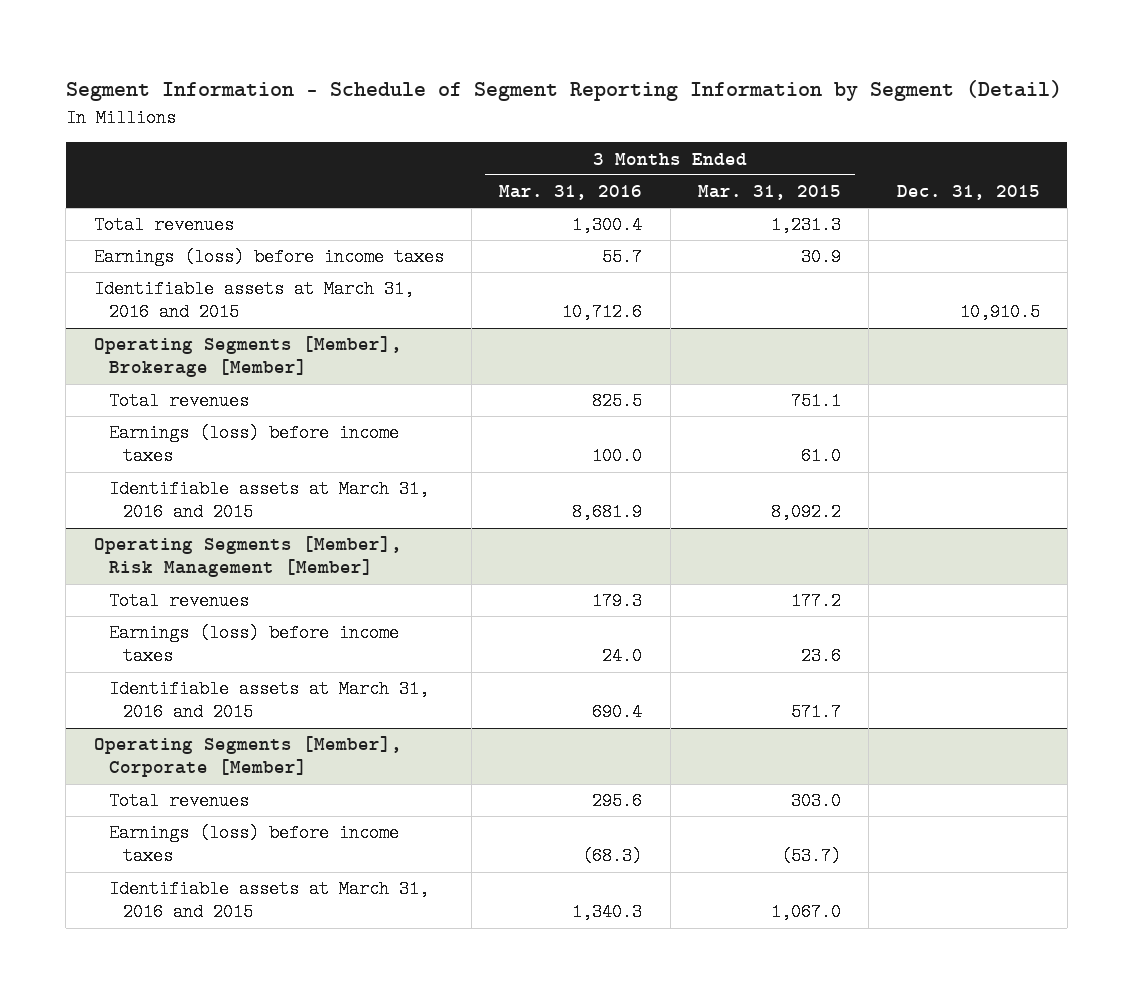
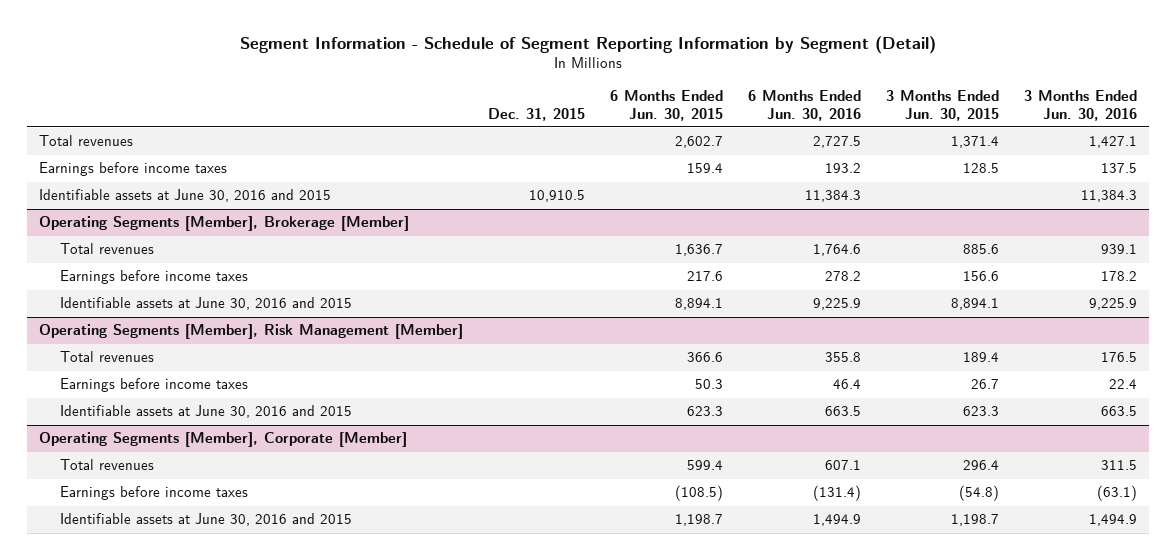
- | 3 Months Ended Mar. 31, 2016 | 3 Months Ended Mar. 31, 2015 | Dec. 31, 2015
+ | Dec. 31, 2015 | 6 Months Ended Jun. 30, 2015 | 6 Months Ended Jun. 30, 2016 | 3 Months Ended Jun. 30, 2015 | 3 Months Ended Jun. 30, 2016
- Earnings (loss) before income taxes | 55.7 | 30.9 |
- Identifiable assets at March 31, 2016 and 2015 | 10,712.6 | | 10,910.5
+ Earnings before income taxes | | 159.4 | 193.2 | 128.5 | 137.5
+ Identifiable assets at June 30, 2016 and 2015 | 10,910.5 | | 11,384.3 | | 11,384.3
@ Operating Segments [Member], Brokerage [Member]
- Earnings (loss) before income taxes | 100.0 | 61.0 |
- Identifiable assets at March 31, 2016 and 2015 | 8,681.9 | 8,092.2 |
+ Earnings before income taxes | | 217.6 | 278.2 | 156.6 | 178.2
+ Identifiable assets at June 30, 2016 and 2015 | | 8,894.1 | 9,225.9 | 8,894.1 | 9,225.9
@ Operating Segments [Member], Risk Management [Member]
- Earnings (loss) before income taxes | 24.0 | 23.6 |
- Identifiable assets at March 31, 2016 and 2015 | 690.4 | 571.7 |
+ Earnings before income taxes | | 50.3 | 46.4 | 26.7 | 22.4
+ Identifiable assets at June 30, 2016 and 2015 | | 623.3 | 663.5 | 623.3 | 663.5
@ Operating Segments [Member], Corporate [Member]
- Earnings (loss) before income taxes | (68.3) | (53.7) |
- Identifiable assets at March 31, 2016 and 2015 | 1,340.3 | 1,067.0 |
+ Earnings before income taxes | | (108.5) | (131.4) | (54.8) | (63.1)
+ Identifiable assets at June 30, 2016 and 2015 | | 1,198.7 | 1,494.9 | 1,198.7 | 1,494.9

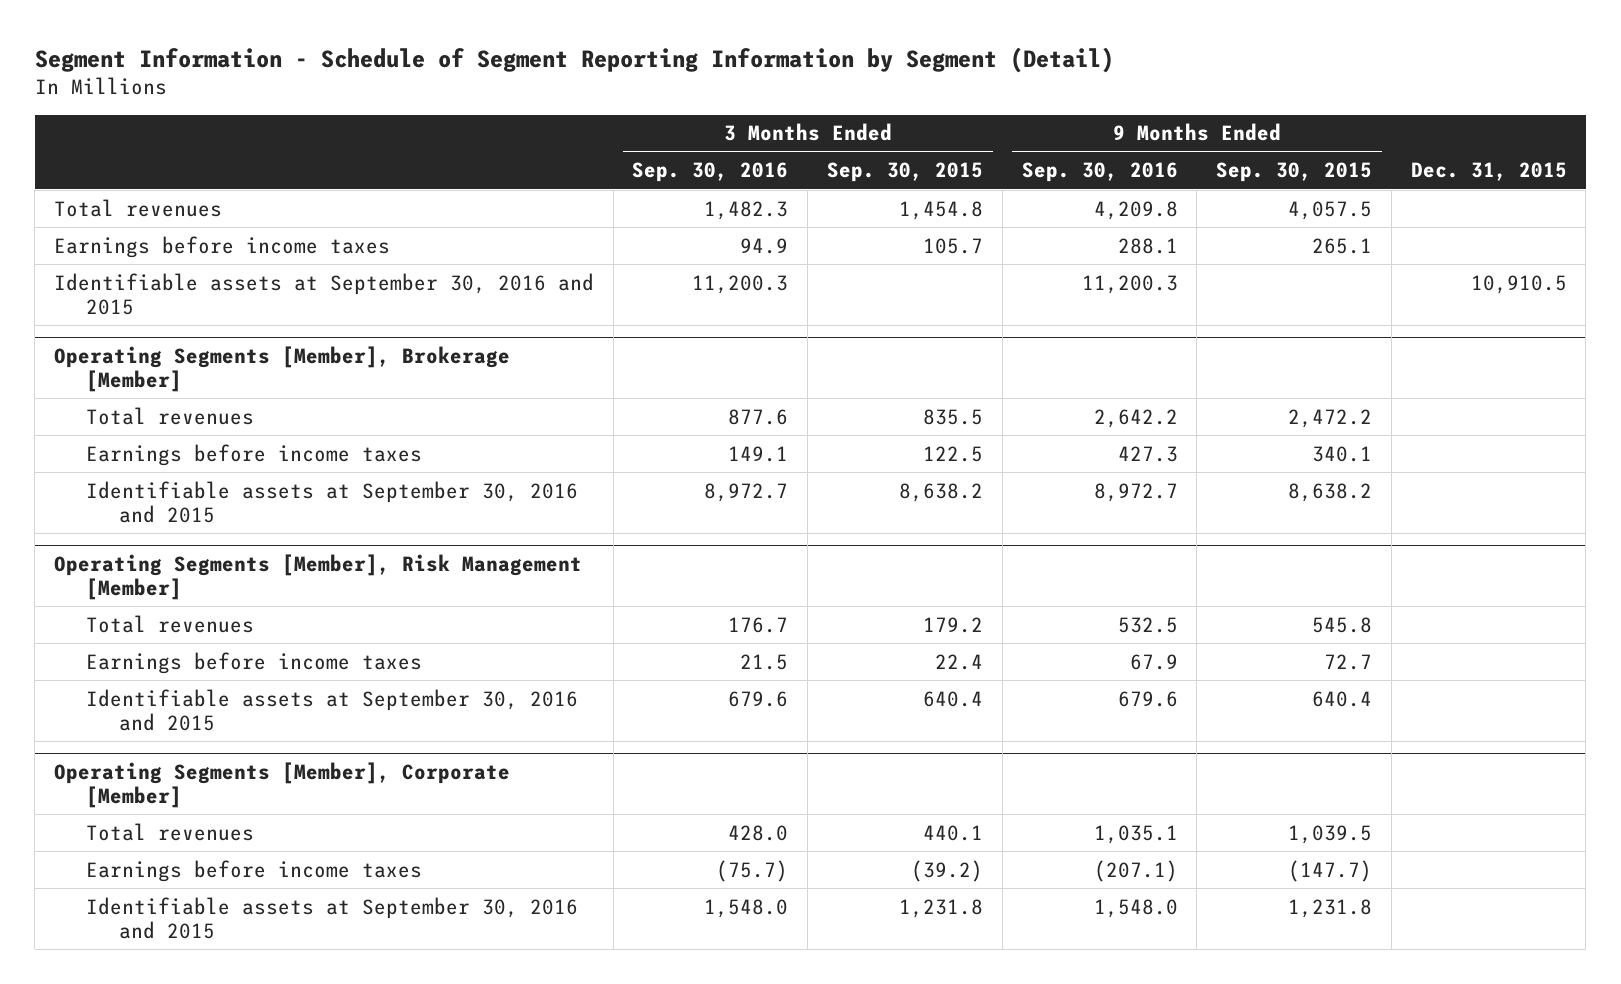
- | Dec. 31, 2015 | 6 Months Ended Jun. 30, 2015 | 6 Months Ended Jun. 30, 2016 | 3 Months Ended Jun. 30, 2015 | 3 Months Ended Jun. 30, 2016
+ | 3 Months Ended Sep. 30, 2016 | 3 Months Ended Sep. 30, 2015 | 9 Months Ended Sep. 30, 2016 | 9 Months Ended Sep. 30, 2015 | Dec. 31, 2015
- Identifiable assets at June 30, 2016 and 2015 | 10,910.5 | | 11,384.3 | | 11,384.3
+ Identifiable assets at September 30, 2016 and 2015 | 11,200.3 | | 11,200.3 | | 10,910.5
@ Operating Segments [Member], Brokerage [Member]
- Identifiable assets at June 30, 2016 and 2015 | | 8,894.1 | 9,225.9 | 8,894.1 | 9,225.9
+ Identifiable assets at September 30, 2016 and 2015 | 8,972.7 | 8,638.2 | 8,972.7 | 8,638.2 |
@ Operating Segments [Member], Risk Management [Member]
- Identifiable assets at June 30, 2016 and 2015 | | 623.3 | 663.5 | 623.3 | 663.5
+ Identifiable assets at September 30, 2016 and 2015 | 679.6 | 640.4 | 679.6 | 640.4 |
@ Operating Segments [Member], Corporate [Member]
- Identifiable assets at June 30, 2016 and 2015 | | 1,198.7 | 1,494.9 | 1,198.7 | 1,494.9
+ Identifiable assets at September 30, 2016 and 2015 | 1,548.0 | 1,231.8 | 1,548.0 | 1,231.8 |

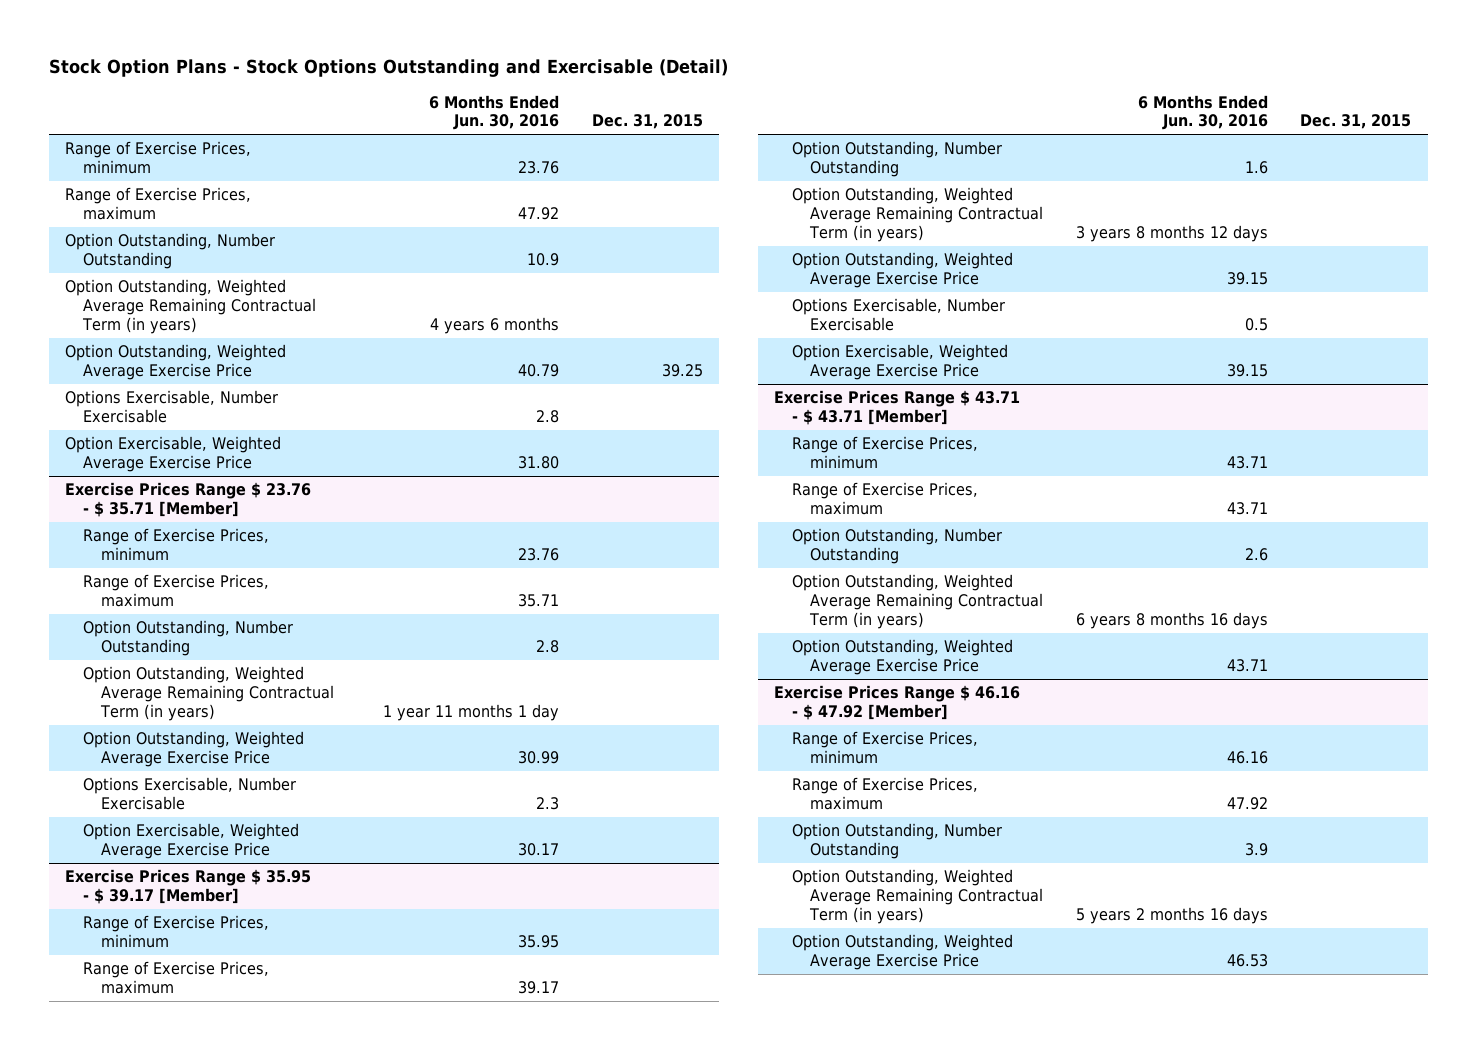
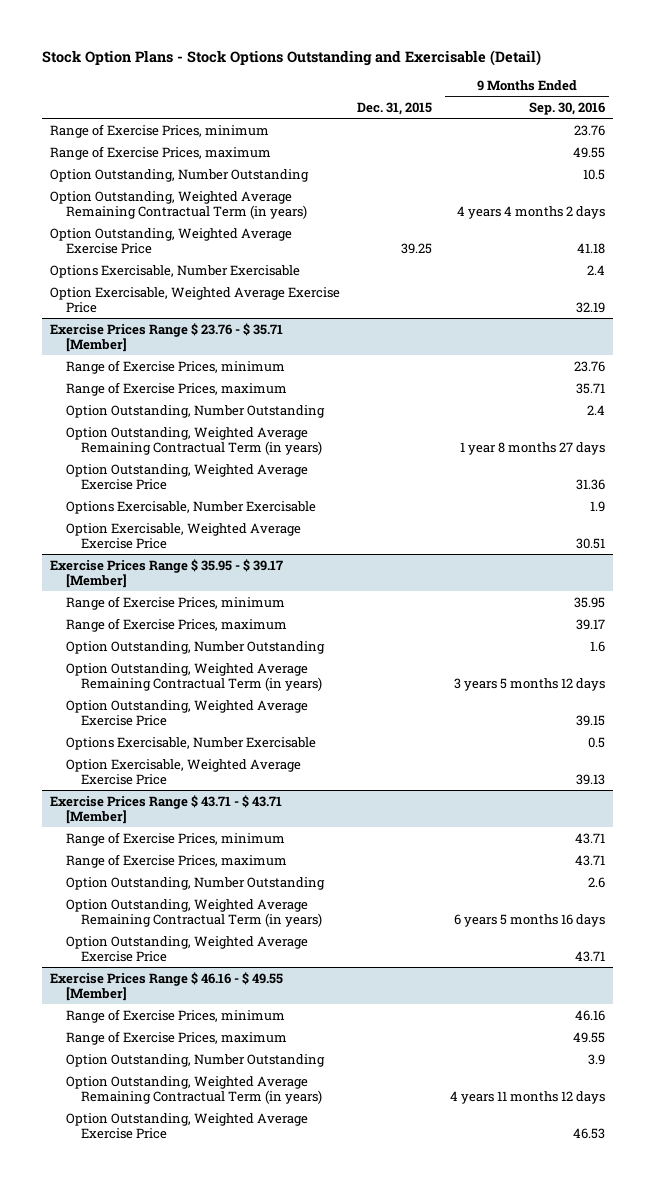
- | 6 Months Ended Jun. 30, 2016 | Dec. 31, 2015
+ | Dec. 31, 2015 | 9 Months Ended Sep. 30, 2016
- Exercise Prices Range $ 46.16 - $ 47.92 [Member]
+ Exercise Prices Range $ 46.16 - $ 49.55 [Member]

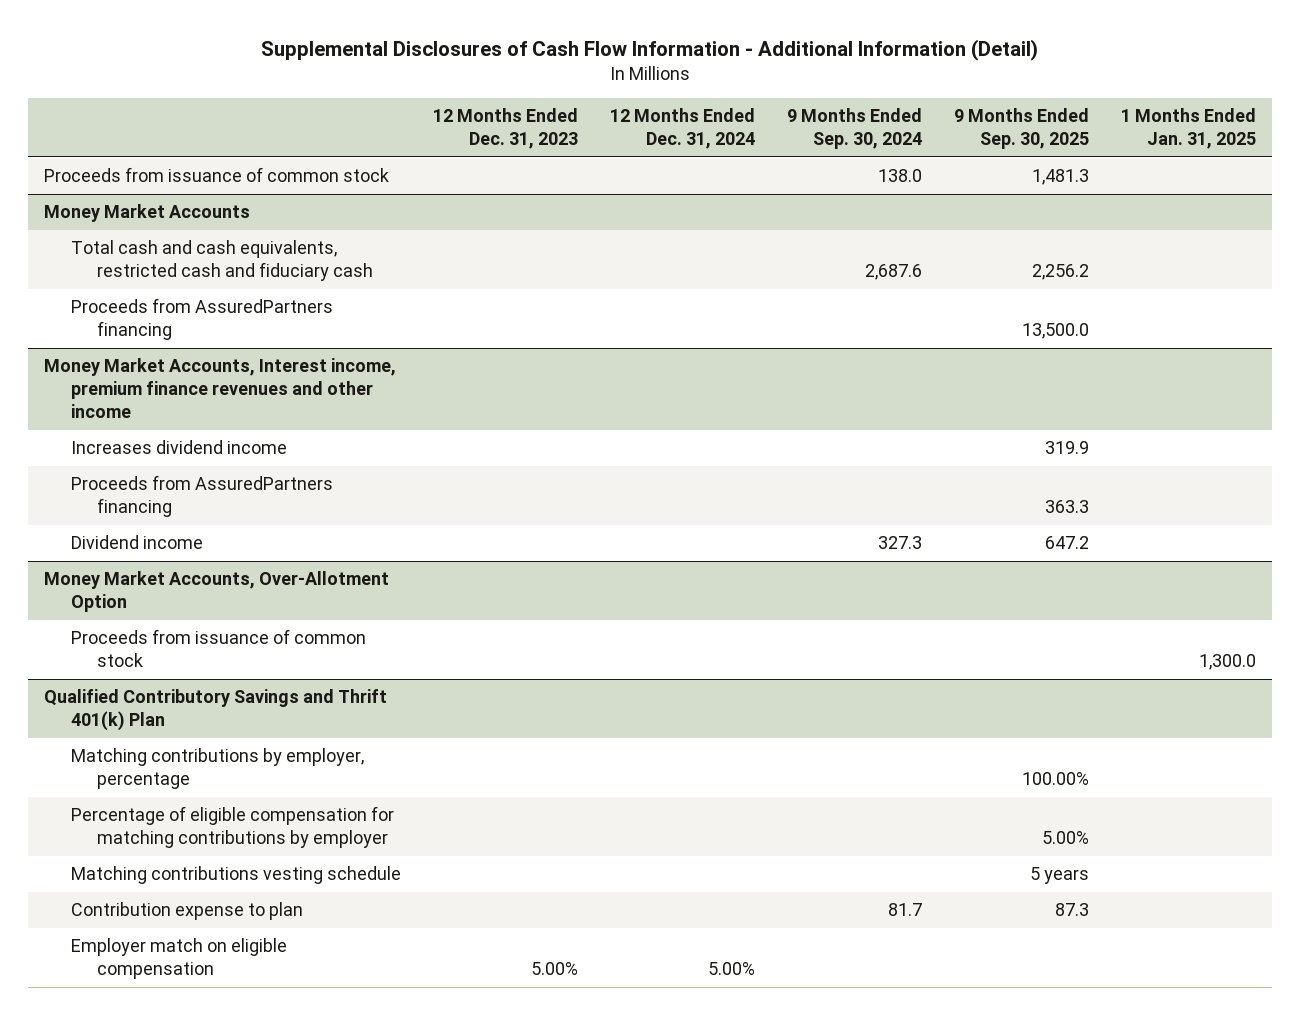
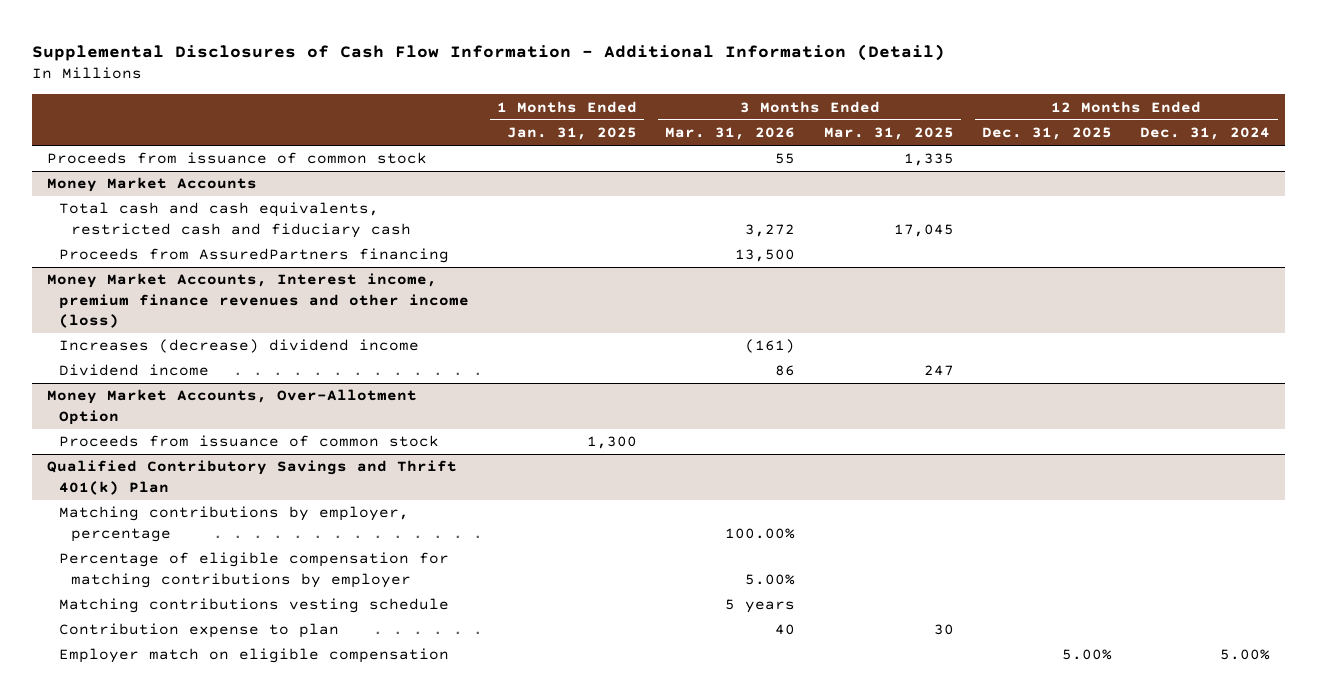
- | 12 Months Ended Dec. 31, 2023 | 12 Months Ended Dec. 31, 2024 | 9 Months Ended Sep. 30, 2024 | 9 Months Ended Sep. 30, 2025 | 1 Months Ended Jan. 31, 2025
+ | 1 Months Ended Jan. 31, 2025 | 3 Months Ended Mar. 31, 2026 | 3 Months Ended Mar. 31, 2025 | 12 Months Ended Dec. 31, 2025 | 12 Months Ended Dec. 31, 2024
- Money Market Accounts, Interest income, premium finance revenues and other income
- Increases dividend income | | | | 319.9 |
- Proceeds from AssuredPartners financing | | | | 363.3 |
+ Money Market Accounts, Interest income, premium finance revenues and other income (loss)
+ Increases (decrease) dividend income | | (161) | | |
@ Money Market Accounts, Over-Allotment Option
- Proceeds from issuance of common stock | | | | | 1,300.0
+ Proceeds from issuance of common stock | 1,300 | | | |

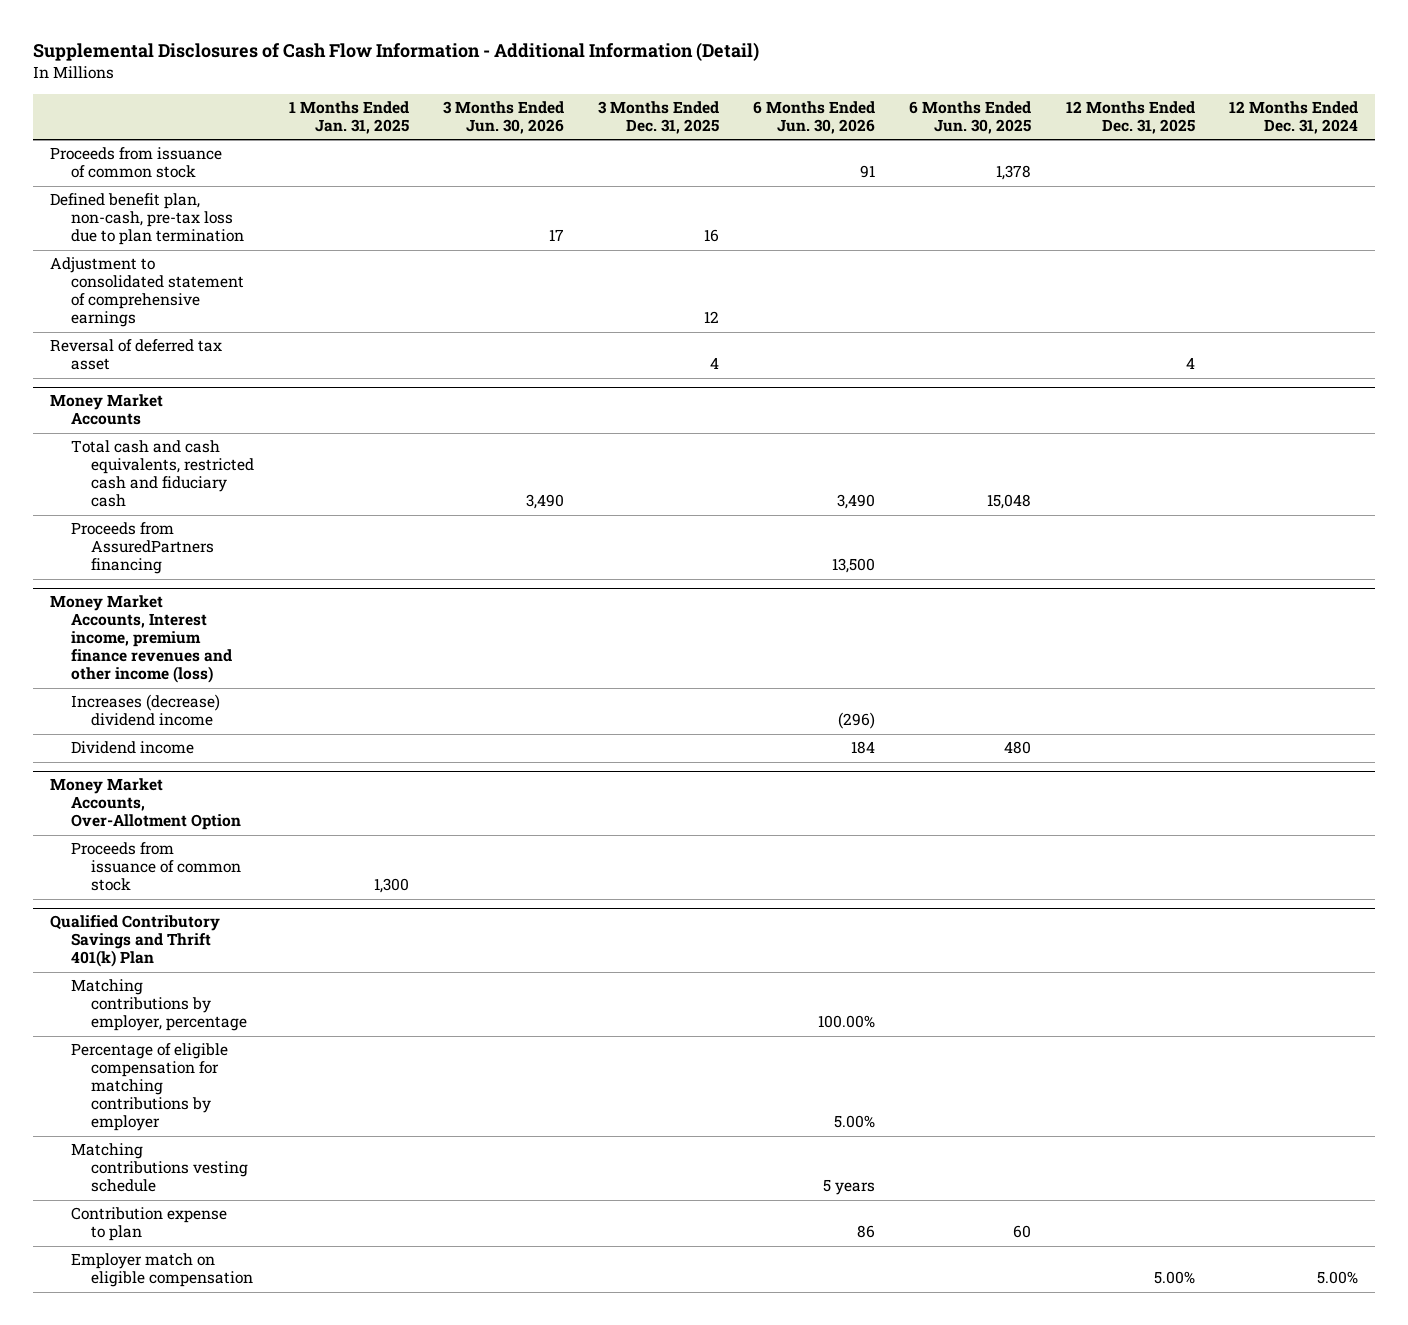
- | 1 Months Ended Jan. 31, 2025 | 3 Months Ended Mar. 31, 2026 | 3 Months Ended Mar. 31, 2025 | 12 Months Ended Dec. 31, 2025 | 12 Months Ended Dec. 31, 2024
+ | 1 Months Ended Jan. 31, 2025 | 3 Months Ended Jun. 30, 2026 | 3 Months Ended Dec. 31, 2025 | 6 Months Ended Jun. 30, 2026 | 6 Months Ended Jun. 30, 2025 | 12 Months Ended Dec. 31, 2025 | 12 Months Ended Dec. 31, 2024
+ Defined benefit plan, non-cash, pre-tax loss due to plan termination | | 17 | 16 | | | |
+ Adjustment to consolidated statement of comprehensive earnings | | | 12 | | | |
+ Reversal of deferred tax asset | | | 4 | | | 4 |

